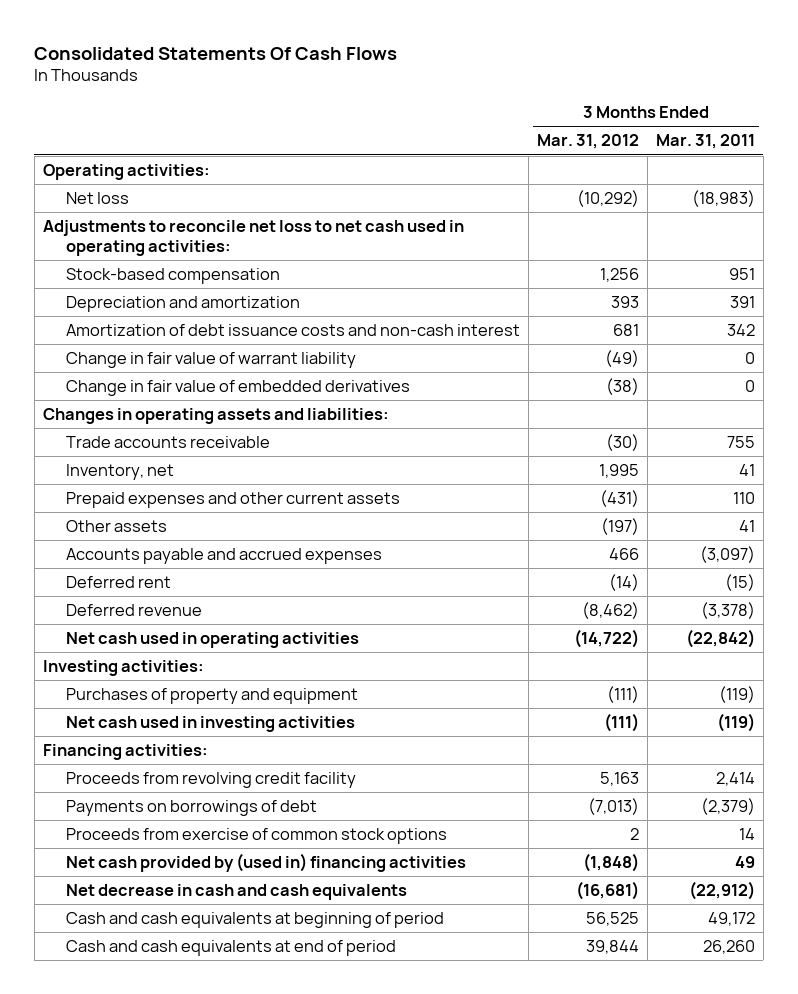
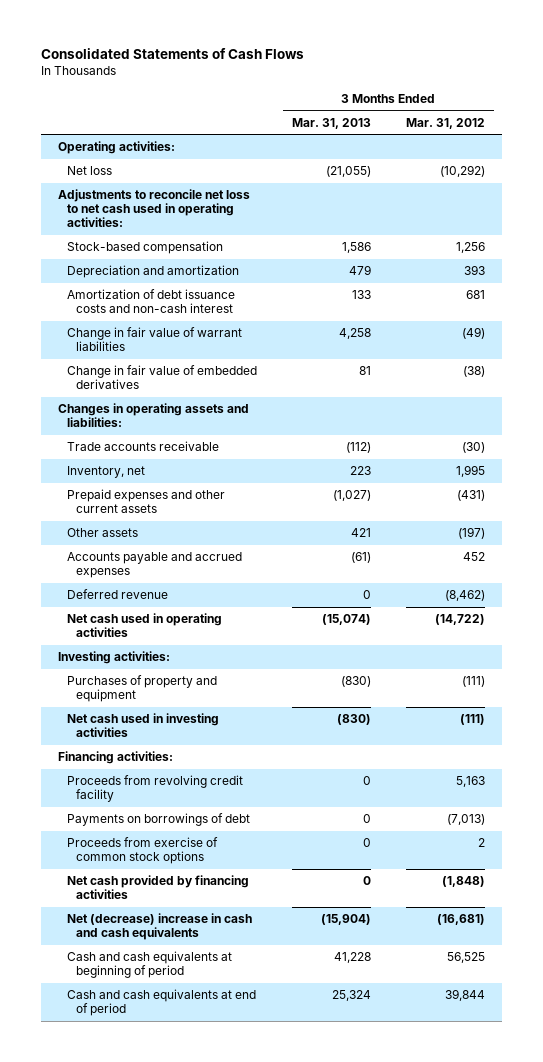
- Consolidated Statements Of Cash Flows
+ Consolidated Statements of Cash Flows
- | 3 Months Ended Mar. 31, 2012 | 3 Months Ended Mar. 31, 2011
+ | 3 Months Ended Mar. 31, 2013 | 3 Months Ended Mar. 31, 2012
- Change in fair value of warrant liability | (49) | 0
+ Change in fair value of warrant liabilities | 4,258 | (49)
- Accounts payable and accrued expenses | 466 | (3,097)
- Deferred rent | (14) | (15)
+ Accounts payable and accrued expenses | (61) | 452
- Net cash provided by (used in) financing activities | (1,848) | 49
- Net decrease in cash and cash equivalents | (16,681) | (22,912)
+ Net cash provided by financing activities | 0 | (1,848)
+ Net (decrease) increase in cash and cash equivalents | (15,904) | (16,681)

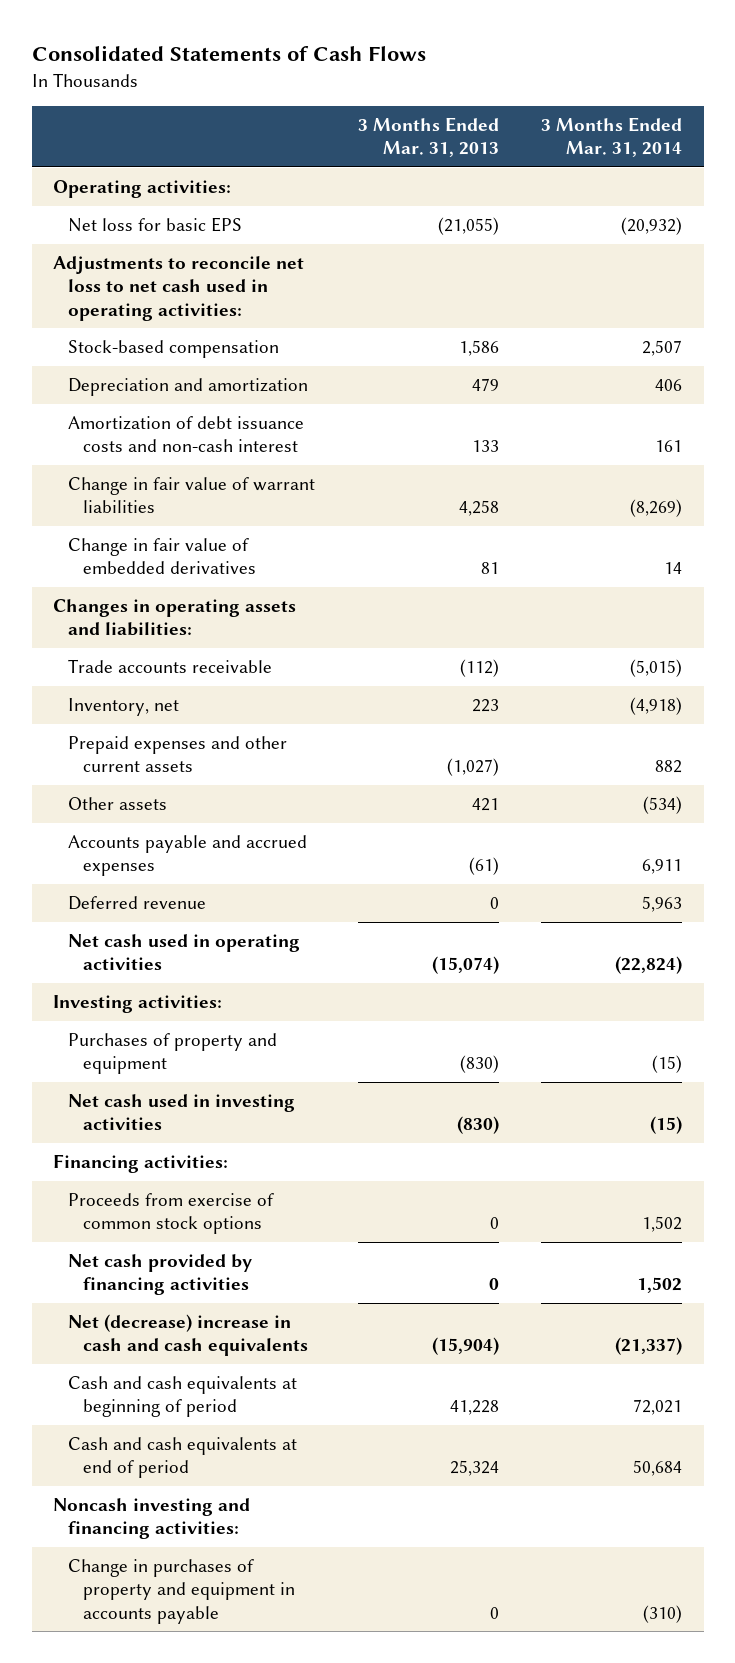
- | 3 Months Ended Mar. 31, 2013 | 3 Months Ended Mar. 31, 2012
+ | 3 Months Ended Mar. 31, 2013 | 3 Months Ended Mar. 31, 2014
- Net loss | (21,055) | (10,292)
+ Net loss for basic EPS | (21,055) | (20,932)
- Proceeds from revolving credit facility | 0 | 5,163
- Payments on borrowings of debt | 0 | (7,013)
+ Noncash investing and financing activities:
+ Change in purchases of property and equipment in accounts payable | 0 | (310)

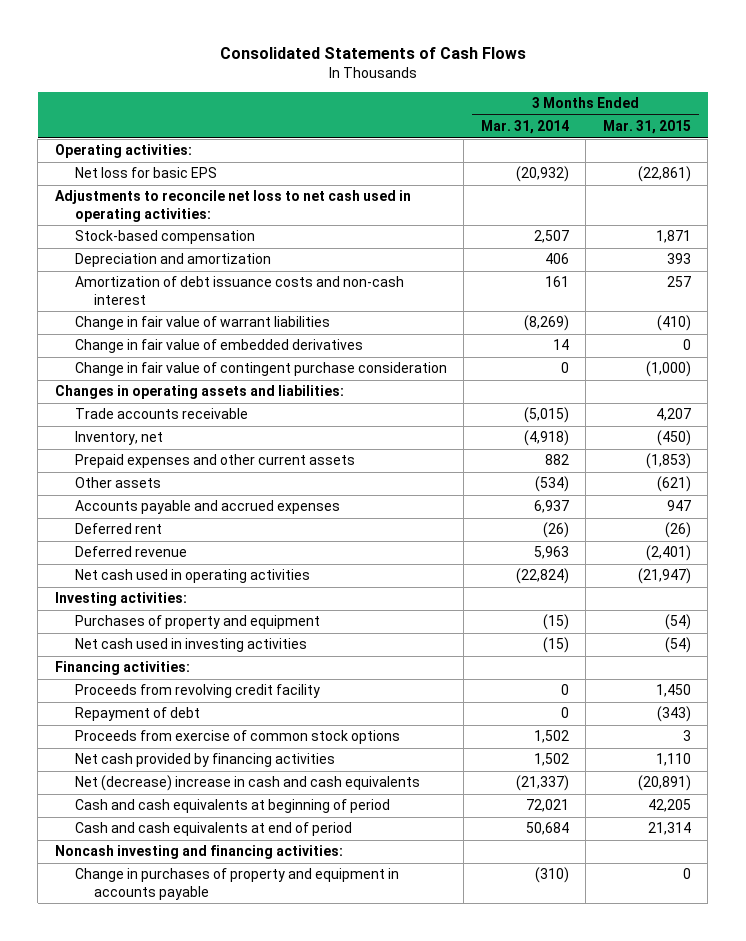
- | 3 Months Ended Mar. 31, 2013 | 3 Months Ended Mar. 31, 2014
+ | 3 Months Ended Mar. 31, 2014 | 3 Months Ended Mar. 31, 2015
+ Change in fair value of contingent purchase consideration | 0 | (1,000)
- Accounts payable and accrued expenses | (61) | 6,911
+ Accounts payable and accrued expenses | 6,937 | 947
+ Deferred rent | (26) | (26)
+ Proceeds from revolving credit facility | 0 | 1,450
+ Repayment of debt | 0 | (343)

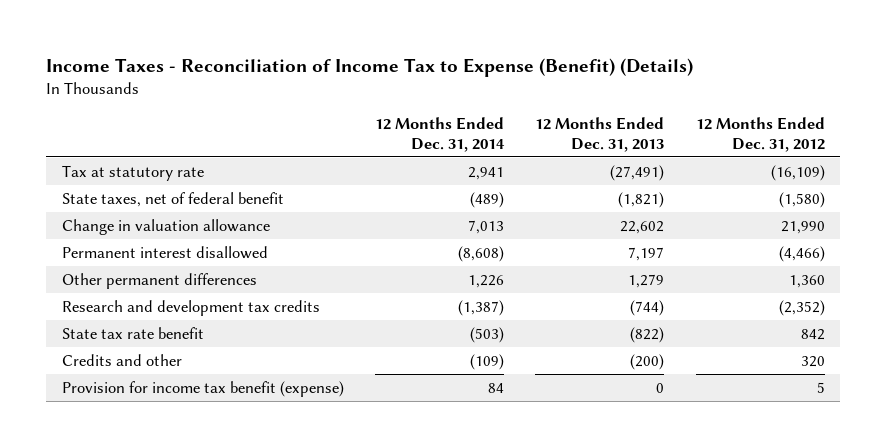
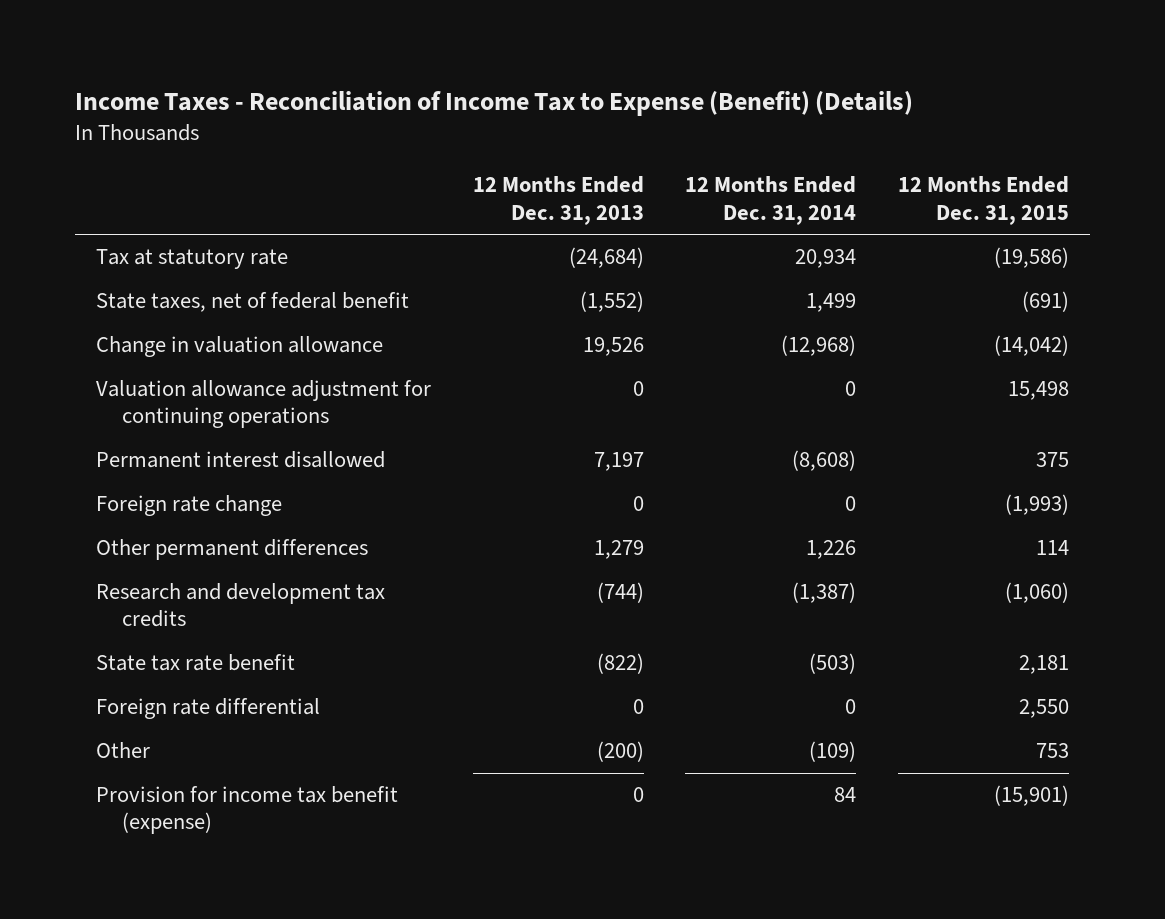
- | 12 Months Ended Dec. 31, 2014 | 12 Months Ended Dec. 31, 2013 | 12 Months Ended Dec. 31, 2012
+ | 12 Months Ended Dec. 31, 2013 | 12 Months Ended Dec. 31, 2014 | 12 Months Ended Dec. 31, 2015
- Tax at statutory rate | 2,941 | (27,491) | (16,109)
- State taxes, net of federal benefit | (489) | (1,821) | (1,580)
- Change in valuation allowance | 7,013 | 22,602 | 21,990
+ Tax at statutory rate | (24,684) | 20,934 | (19,586)
+ State taxes, net of federal benefit | (1,552) | 1,499 | (691)
+ Change in valuation allowance | 19,526 | (12,968) | (14,042)
+ Valuation allowance adjustment for continuing operations | 0 | 0 | 15,498
+ Foreign rate change | 0 | 0 | (1,993)
- Credits and other | (109) | (200) | 320
+ Foreign rate differential | 0 | 0 | 2,550
+ Other | (200) | (109) | 753

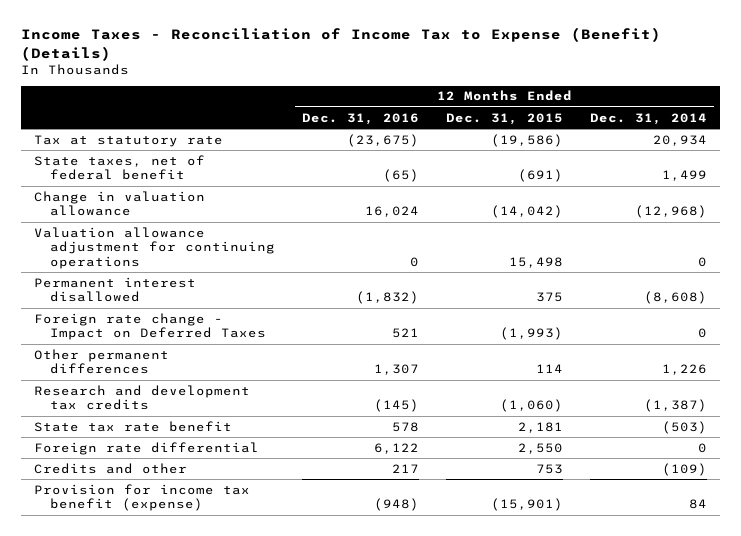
- | 12 Months Ended Dec. 31, 2013 | 12 Months Ended Dec. 31, 2014 | 12 Months Ended Dec. 31, 2015
+ | 12 Months Ended Dec. 31, 2016 | 12 Months Ended Dec. 31, 2015 | 12 Months Ended Dec. 31, 2014
- Foreign rate change | 0 | 0 | (1,993)
+ Foreign rate change - Impact on Deferred Taxes | 521 | (1,993) | 0
- Other | (200) | (109) | 753
+ Credits and other | 217 | 753 | (109)

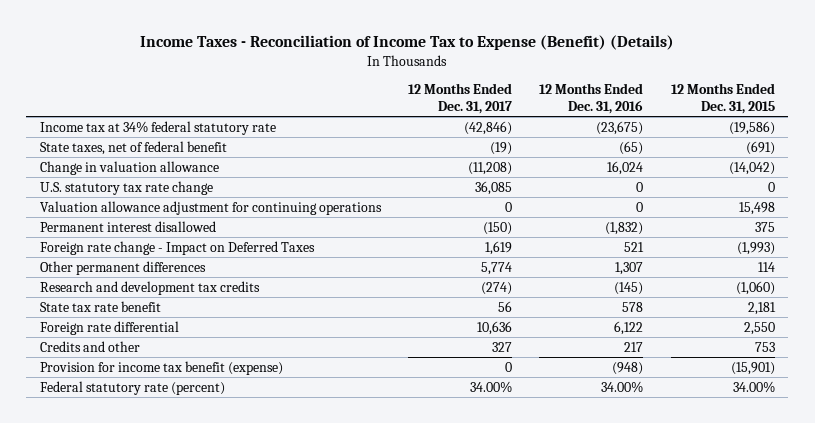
- | 12 Months Ended Dec. 31, 2016 | 12 Months Ended Dec. 31, 2015 | 12 Months Ended Dec. 31, 2014
+ | 12 Months Ended Dec. 31, 2017 | 12 Months Ended Dec. 31, 2016 | 12 Months Ended Dec. 31, 2015
- Tax at statutory rate | (23,675) | (19,586) | 20,934
+ Income tax at 34% federal statutory rate | (42,846) | (23,675) | (19,586)
+ U.S. statutory tax rate change | 36,085 | 0 | 0
+ Federal statutory rate (percent) | 34.00% | 34.00% | 34.00%

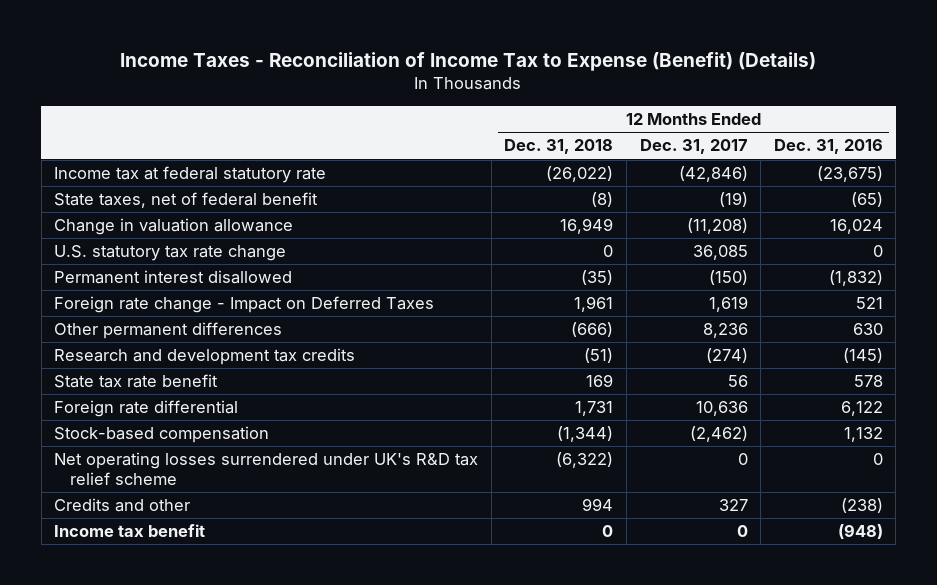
- | 12 Months Ended Dec. 31, 2017 | 12 Months Ended Dec. 31, 2016 | 12 Months Ended Dec. 31, 2015
+ | 12 Months Ended Dec. 31, 2018 | 12 Months Ended Dec. 31, 2017 | 12 Months Ended Dec. 31, 2016
- Income tax at 34% federal statutory rate | (42,846) | (23,675) | (19,586)
+ Income tax at federal statutory rate | (26,022) | (42,846) | (23,675)
- Valuation allowance adjustment for continuing operations | 0 | 0 | 15,498
- Other permanent differences | 5,774 | 1,307 | 114
+ Other permanent differences | (666) | 8,236 | 630
- Credits and other | 327 | 217 | 753
- Provision for income tax benefit (expense) | 0 | (948) | (15,901)
- Federal statutory rate (percent) | 34.00% | 34.00% | 34.00%
+ Stock-based compensation | (1,344) | (2,462) | 1,132
+ Net operating losses surrendered under UK's R&D tax relief scheme | (6,322) | 0 | 0
+ Credits and other | 994 | 327 | (238)
+ Income tax benefit | 0 | 0 | (948)

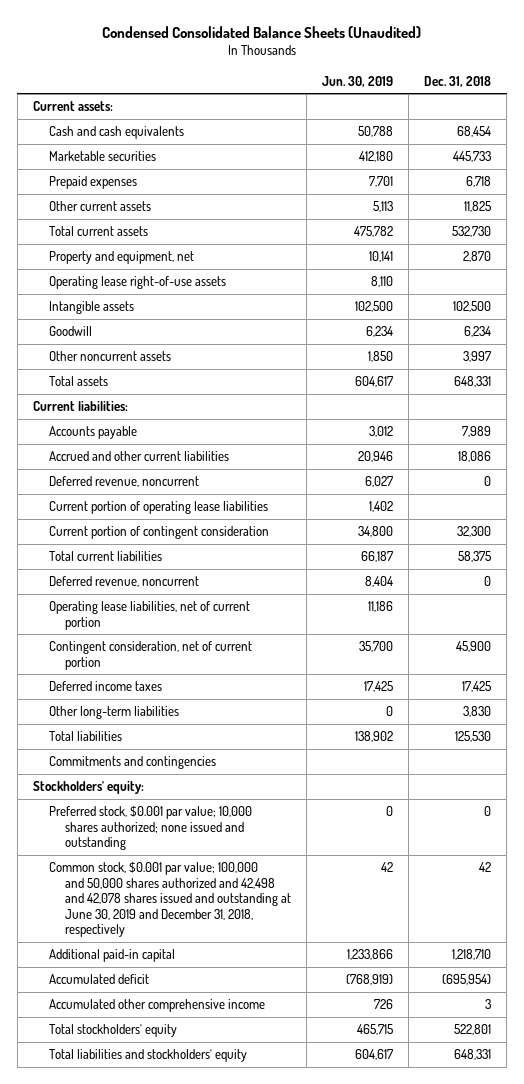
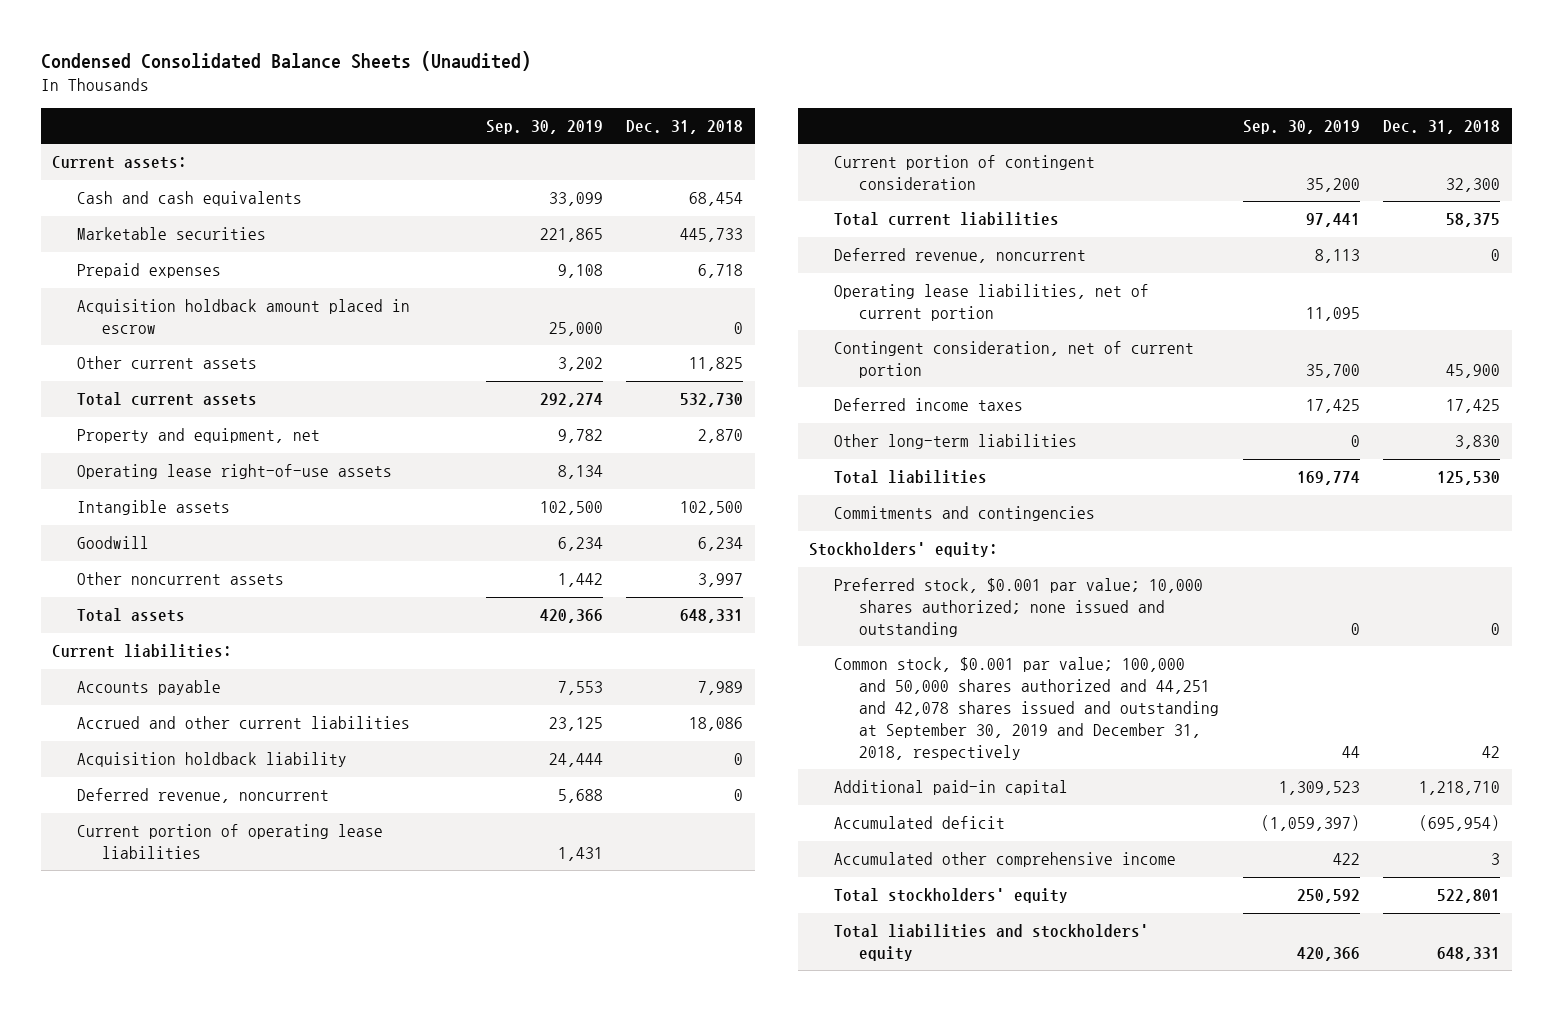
- | Jun. 30, 2019 | Dec. 31, 2018
+ | Sep. 30, 2019 | Dec. 31, 2018
+ Acquisition holdback amount placed in escrow | 25,000 | 0
+ Acquisition holdback liability | 24,444 | 0
- Common stock, $0.001 par value; 100,000 and 50,000 shares authorized and 42,498 and 42,078 shares issued and outstanding at June 30, 2019 and December 31, 2018, respectively | 42 | 42
+ Common stock, $0.001 par value; 100,000 and 50,000 shares authorized and 44,251 and 42,078 shares issued and outstanding at September 30, 2019 and December 31, 2018, respectively | 44 | 42

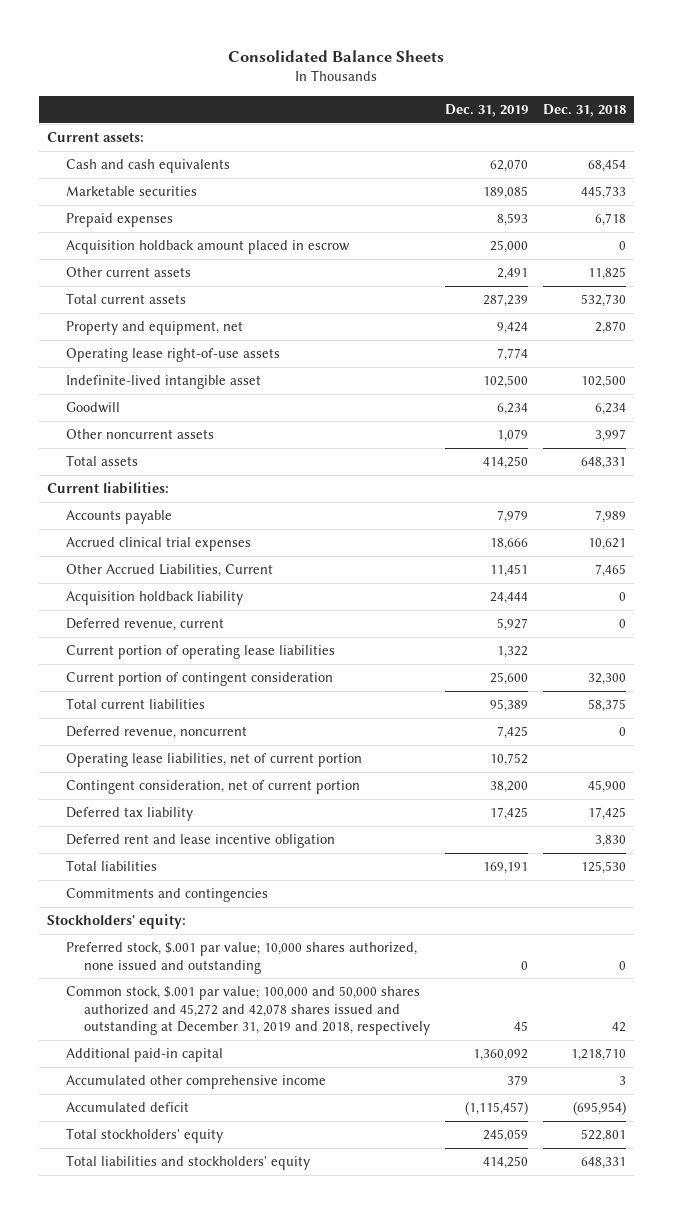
- Condensed Consolidated Balance Sheets (Unaudited)
+ Consolidated Balance Sheets
- | Sep. 30, 2019 | Dec. 31, 2018
+ | Dec. 31, 2019 | Dec. 31, 2018
- Intangible assets | 102,500 | 102,500
+ Indefinite-lived intangible asset | 102,500 | 102,500
- Accrued and other current liabilities | 23,125 | 18,086
+ Accrued clinical trial expenses | 18,666 | 10,621
+ Other Accrued Liabilities, Current | 11,451 | 7,465
- Deferred revenue, noncurrent | 5,688 | 0
+ Deferred revenue, current | 5,927 | 0
- Deferred income taxes | 17,425 | 17,425
- Other long-term liabilities | 0 | 3,830
+ Deferred tax liability | 17,425 | 17,425
+ Deferred rent and lease incentive obligation | | 3,830
- Preferred stock, $0.001 par value; 10,000 shares authorized; none issued and outstanding | 0 | 0
- Common stock, $0.001 par value; 100,000 and 50,000 shares authorized and 44,251 and 42,078 shares issued and outstanding at September 30, 2019 and December 31, 2018, respectively | 44 | 42
+ Preferred stock, $.001 par value; 10,000 shares authorized, none issued and outstanding | 0 | 0
+ Common stock, $.001 par value; 100,000 and 50,000 shares authorized and 45,272 and 42,078 shares issued and outstanding at December 31, 2019 and 2018, respectively | 45 | 42
moved down: Accumulated deficit | (1,115,457) | (695,954)

